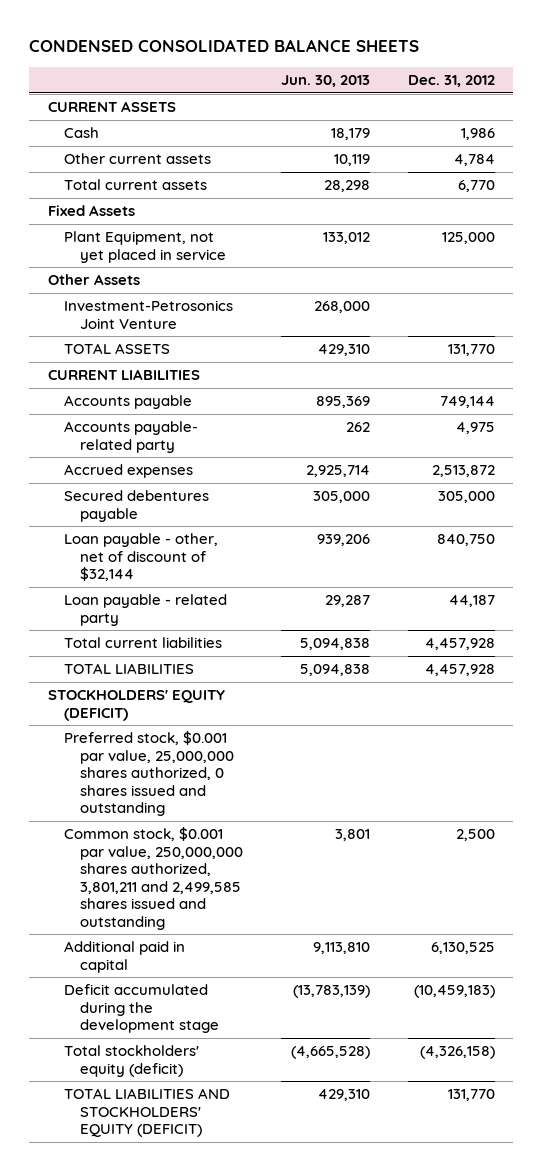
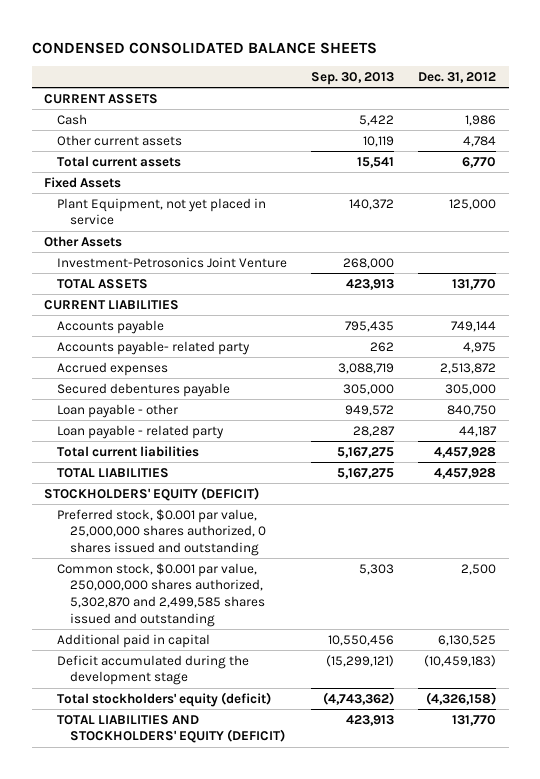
- | Jun. 30, 2013 | Dec. 31, 2012
+ | Sep. 30, 2013 | Dec. 31, 2012
- Loan payable - other, net of discount of $32,144 | 939,206 | 840,750
+ Loan payable - other | 949,572 | 840,750
- Common stock, $0.001 par value, 250,000,000 shares authorized, 3,801,211 and 2,499,585 shares issued and outstanding | 3,801 | 2,500
+ Common stock, $0.001 par value, 250,000,000 shares authorized, 5,302,870 and 2,499,585 shares issued and outstanding | 5,303 | 2,500

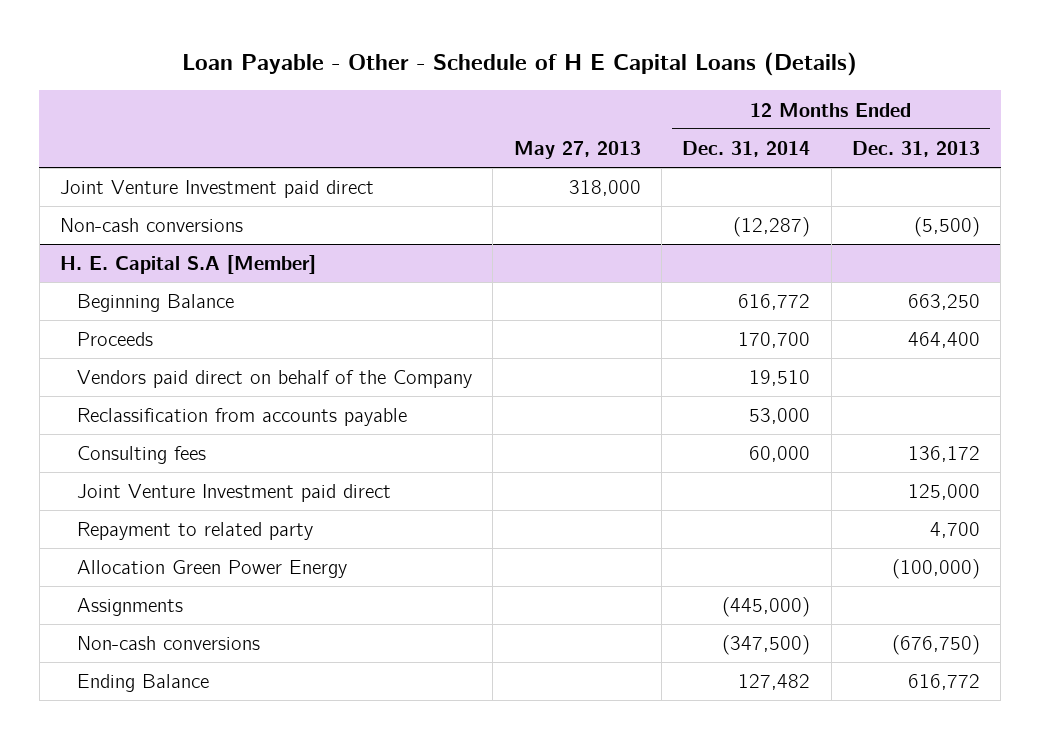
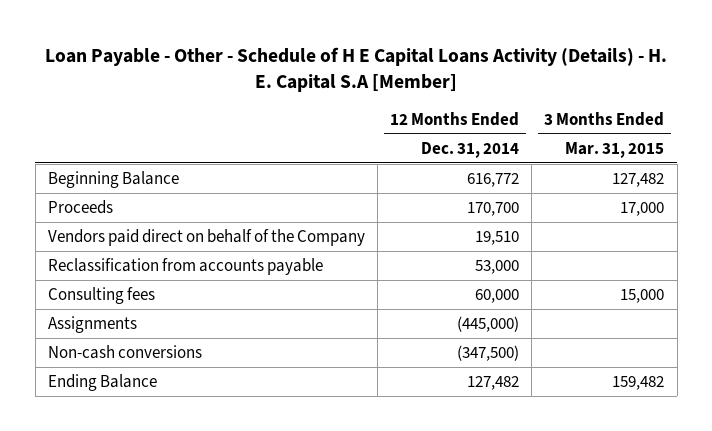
- Loan Payable - Other - Schedule of H E Capital Loans (Details)
+ Loan Payable - Other - Schedule of H E Capital Loans Activity (Details) - H. E. Capital S.A [Member]
- | May 27, 2013 | 12 Months Ended Dec. 31, 2014 | 12 Months Ended Dec. 31, 2013
+ | 12 Months Ended Dec. 31, 2014 | 3 Months Ended Mar. 31, 2015
- Joint Venture Investment paid direct | 318,000 | |
- Non-cash conversions | | (12,287) | (5,500)
- H. E. Capital S.A [Member]
- Joint Venture Investment paid direct | | | 125,000
- Repayment to related party | | | 4,700
- Allocation Green Power Energy | | | (100,000)

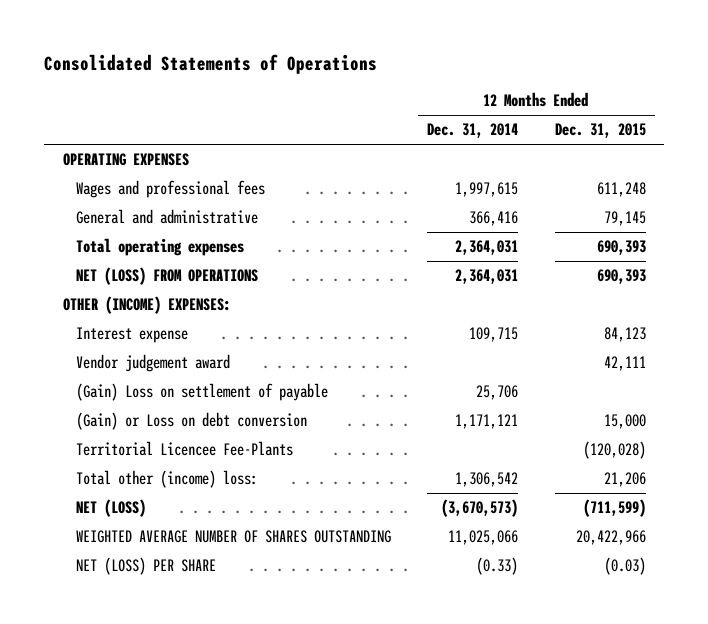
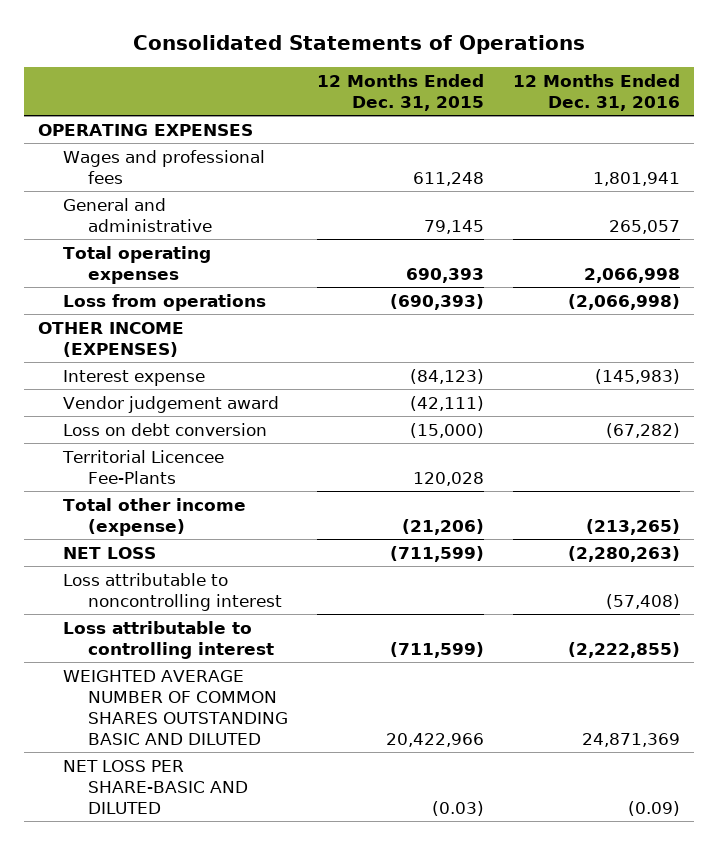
- | 12 Months Ended Dec. 31, 2014 | 12 Months Ended Dec. 31, 2015
+ | 12 Months Ended Dec. 31, 2015 | 12 Months Ended Dec. 31, 2016
- NET (LOSS) FROM OPERATIONS | 2,364,031 | 690,393
- OTHER (INCOME) EXPENSES:
- Interest expense | 109,715 | 84,123
- Vendor judgement award | | 42,111
- (Gain) Loss on settlement of payable | 25,706 |
- (Gain) or Loss on debt conversion | 1,171,121 | 15,000
- Territorial Licencee Fee-Plants | | (120,028)
- Total other (income) loss: | 1,306,542 | 21,206
- NET (LOSS) | (3,670,573) | (711,599)
- WEIGHTED AVERAGE NUMBER OF SHARES OUTSTANDING | 11,025,066 | 20,422,966
- NET (LOSS) PER SHARE | (0.33) | (0.03)
+ Loss from operations | (690,393) | (2,066,998)
+ OTHER INCOME (EXPENSES)
+ Interest expense | (84,123) | (145,983)
+ Vendor judgement award | (42,111) |
+ Loss on debt conversion | (15,000) | (67,282)
+ Territorial Licencee Fee-Plants | 120,028 |
+ Total other income (expense) | (21,206) | (213,265)
+ NET LOSS | (711,599) | (2,280,263)
+ Loss attributable to noncontrolling interest | | (57,408)
+ Loss attributable to controlling interest | (711,599) | (2,222,855)
+ WEIGHTED AVERAGE NUMBER OF COMMON SHARES OUTSTANDING BASIC AND DILUTED | 20,422,966 | 24,871,369
+ NET LOSS PER SHARE-BASIC AND DILUTED | (0.03) | (0.09)

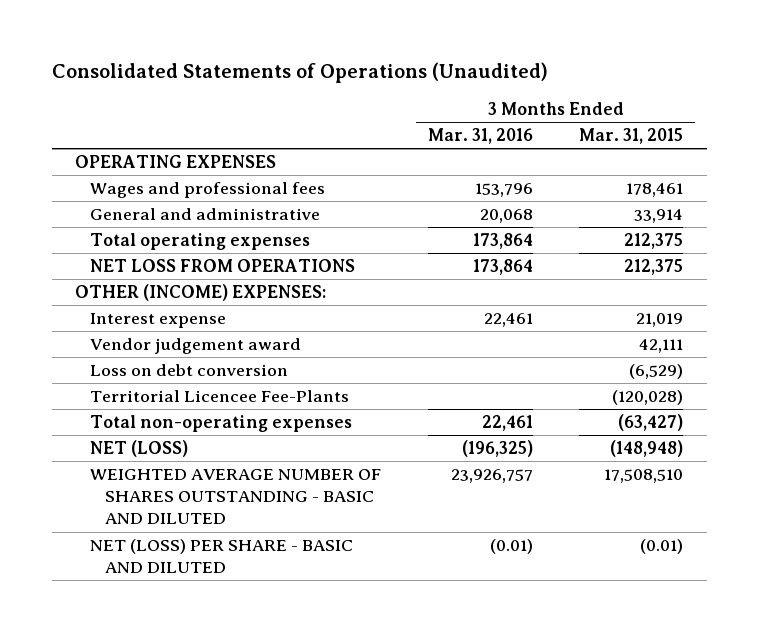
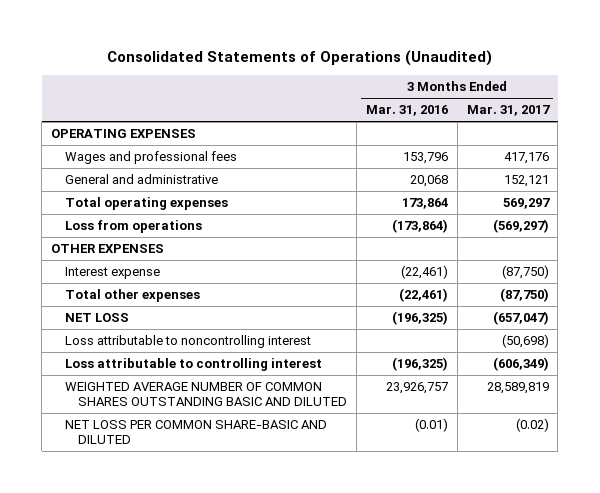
- | 3 Months Ended Mar. 31, 2016 | 3 Months Ended Mar. 31, 2015
+ | 3 Months Ended Mar. 31, 2016 | 3 Months Ended Mar. 31, 2017
- NET LOSS FROM OPERATIONS | 173,864 | 212,375
- OTHER (INCOME) EXPENSES:
- Interest expense | 22,461 | 21,019
- Vendor judgement award | | 42,111
- Loss on debt conversion | | (6,529)
- Territorial Licencee Fee-Plants | | (120,028)
- Total non-operating expenses | 22,461 | (63,427)
- NET (LOSS) | (196,325) | (148,948)
- WEIGHTED AVERAGE NUMBER OF SHARES OUTSTANDING - BASIC AND DILUTED | 23,926,757 | 17,508,510
- NET (LOSS) PER SHARE - BASIC AND DILUTED | (0.01) | (0.01)
+ Loss from operations | (173,864) | (569,297)
+ OTHER EXPENSES
+ Interest expense | (22,461) | (87,750)
+ Total other expenses | (22,461) | (87,750)
+ NET LOSS | (196,325) | (657,047)
+ Loss attributable to noncontrolling interest | | (50,698)
+ Loss attributable to controlling interest | (196,325) | (606,349)
+ WEIGHTED AVERAGE NUMBER OF COMMON SHARES OUTSTANDING BASIC AND DILUTED | 23,926,757 | 28,589,819
+ NET LOSS PER COMMON SHARE-BASIC AND DILUTED | (0.01) | (0.02)

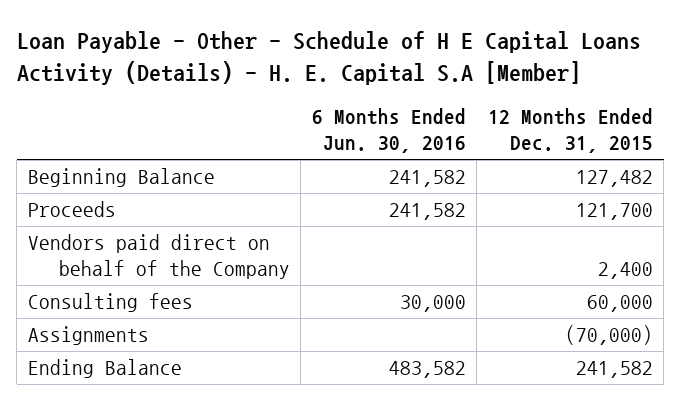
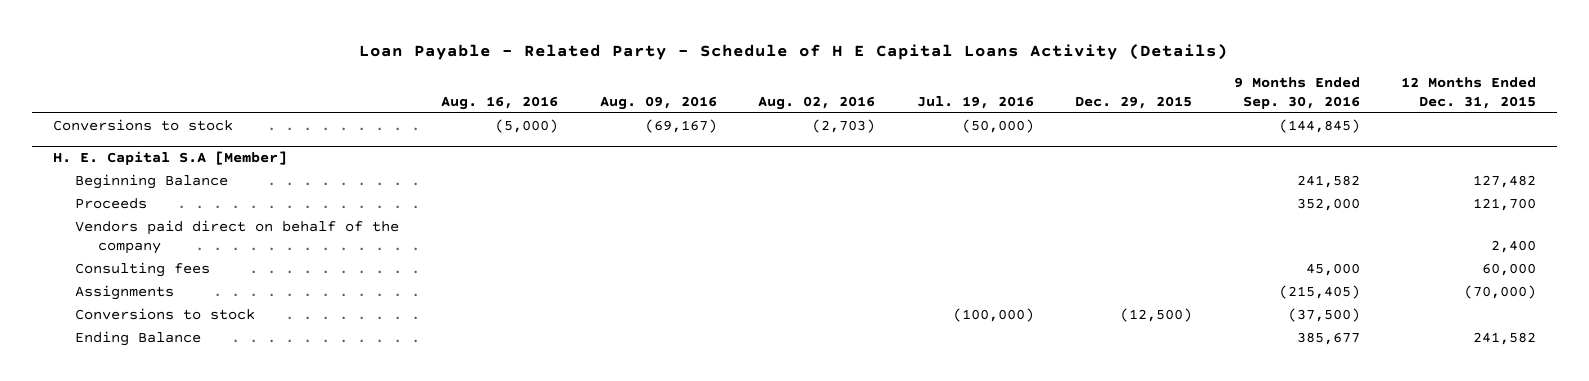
- Loan Payable - Other - Schedule of H E Capital Loans Activity (Details) - H. E. Capital S.A [Member]
+ Loan Payable - Related Party - Schedule of H E Capital Loans Activity (Details)
- | 6 Months Ended Jun. 30, 2016 | 12 Months Ended Dec. 31, 2015
+ | Aug. 16, 2016 | Aug. 09, 2016 | Aug. 02, 2016 | Jul. 19, 2016 | Dec. 29, 2015 | 9 Months Ended Sep. 30, 2016 | 12 Months Ended Dec. 31, 2015
+ Conversions to stock | (5,000) | (69,167) | (2,703) | (50,000) | | (144,845) |
+ H. E. Capital S.A [Member]
- Vendors paid direct on behalf of the Company | | 2,400
+ Vendors paid direct on behalf of the company | | | | | | | 2,400
+ Conversions to stock | | | | (100,000) | (12,500) | (37,500) |

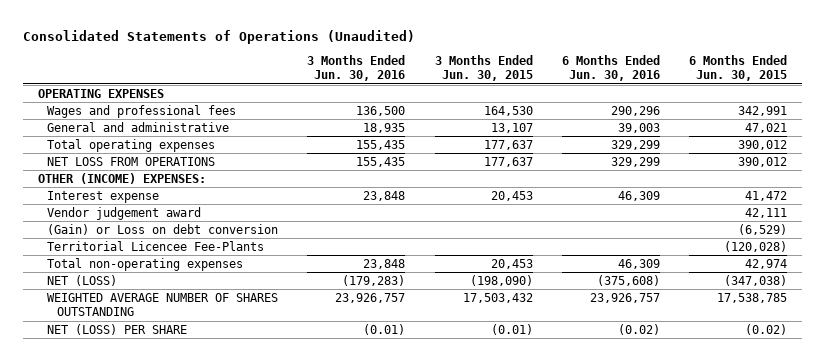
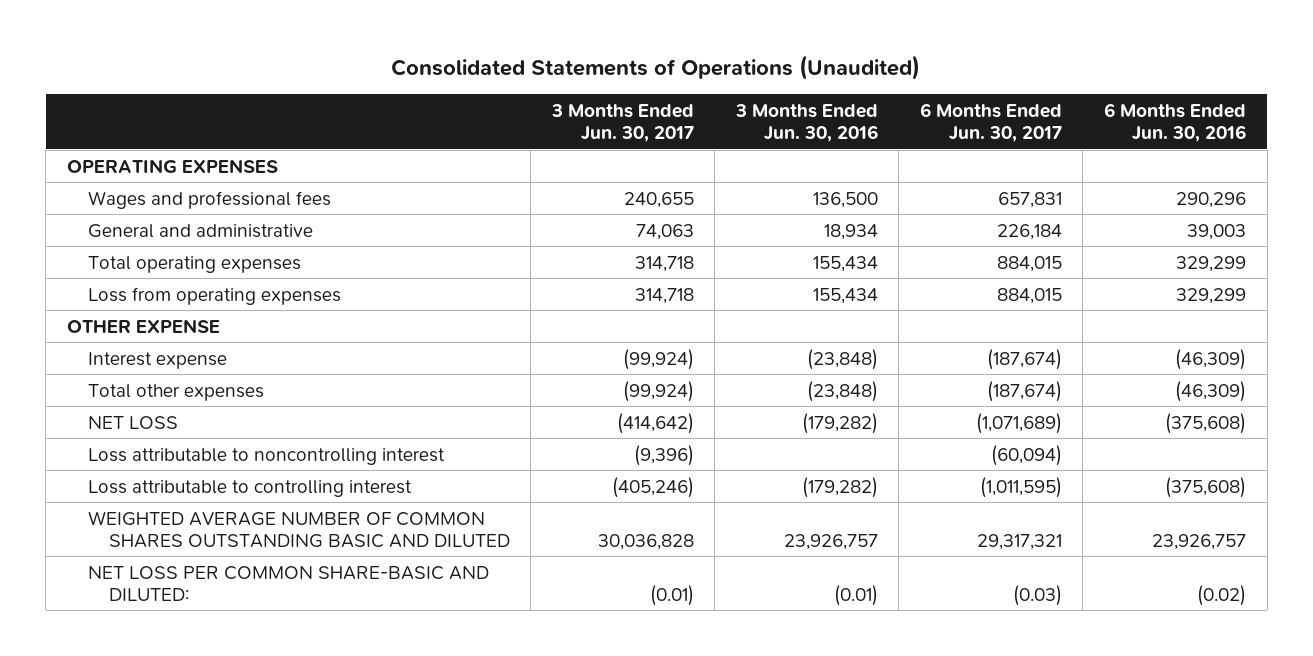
- | 3 Months Ended Jun. 30, 2016 | 3 Months Ended Jun. 30, 2015 | 6 Months Ended Jun. 30, 2016 | 6 Months Ended Jun. 30, 2015
+ | 3 Months Ended Jun. 30, 2017 | 3 Months Ended Jun. 30, 2016 | 6 Months Ended Jun. 30, 2017 | 6 Months Ended Jun. 30, 2016
- General and administrative | 18,935 | 13,107 | 39,003 | 47,021
- Total operating expenses | 155,435 | 177,637 | 329,299 | 390,012
- NET LOSS FROM OPERATIONS | 155,435 | 177,637 | 329,299 | 390,012
- OTHER (INCOME) EXPENSES:
- Interest expense | 23,848 | 20,453 | 46,309 | 41,472
- Vendor judgement award | | | | 42,111
- (Gain) or Loss on debt conversion | | | | (6,529)
- Territorial Licencee Fee-Plants | | | | (120,028)
- Total non-operating expenses | 23,848 | 20,453 | 46,309 | 42,974
- NET (LOSS) | (179,283) | (198,090) | (375,608) | (347,038)
- WEIGHTED AVERAGE NUMBER OF SHARES OUTSTANDING | 23,926,757 | 17,503,432 | 23,926,757 | 17,538,785
- NET (LOSS) PER SHARE | (0.01) | (0.01) | (0.02) | (0.02)
+ General and administrative | 74,063 | 18,934 | 226,184 | 39,003
+ Total operating expenses | 314,718 | 155,434 | 884,015 | 329,299
+ Loss from operating expenses | 314,718 | 155,434 | 884,015 | 329,299
+ OTHER EXPENSE
+ Interest expense | (99,924) | (23,848) | (187,674) | (46,309)
+ Total other expenses | (99,924) | (23,848) | (187,674) | (46,309)
+ NET LOSS | (414,642) | (179,282) | (1,071,689) | (375,608)
+ Loss attributable to noncontrolling interest | (9,396) | | (60,094) |
+ Loss attributable to controlling interest | (405,246) | (179,282) | (1,011,595) | (375,608)
+ WEIGHTED AVERAGE NUMBER OF COMMON SHARES OUTSTANDING BASIC AND DILUTED | 30,036,828 | 23,926,757 | 29,317,321 | 23,926,757
+ NET LOSS PER COMMON SHARE-BASIC AND DILUTED: | (0.01) | (0.01) | (0.03) | (0.02)

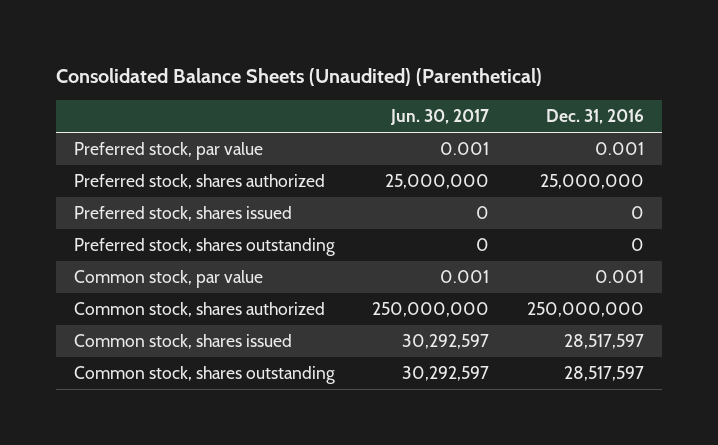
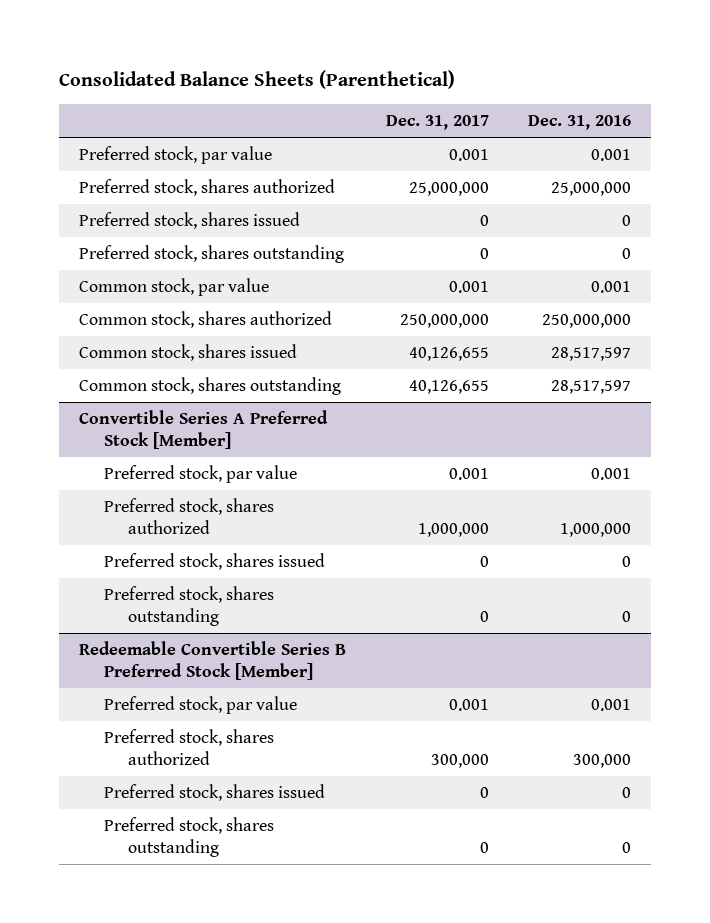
- Consolidated Balance Sheets (Unaudited) (Parenthetical)
+ Consolidated Balance Sheets (Parenthetical)
- | Jun. 30, 2017 | Dec. 31, 2016
+ | Dec. 31, 2017 | Dec. 31, 2016
+ Convertible Series A Preferred Stock [Member]
+ Preferred stock, par value | 0.001 | 0.001
+ Preferred stock, shares authorized | 1,000,000 | 1,000,000
+ Preferred stock, shares issued | 0 | 0
+ Preferred stock, shares outstanding | 0 | 0
+ Redeemable Convertible Series B Preferred Stock [Member]
+ Preferred stock, par value | 0.001 | 0.001
+ Preferred stock, shares authorized | 300,000 | 300,000
+ Preferred stock, shares issued | 0 | 0
+ Preferred stock, shares outstanding | 0 | 0

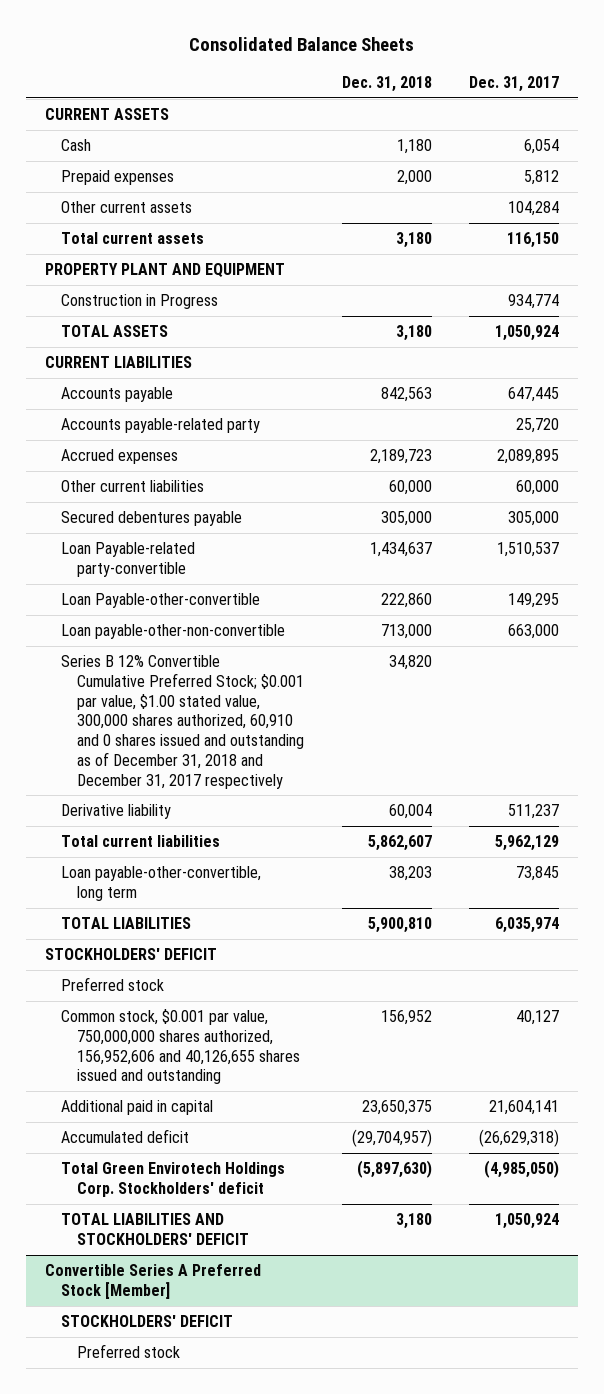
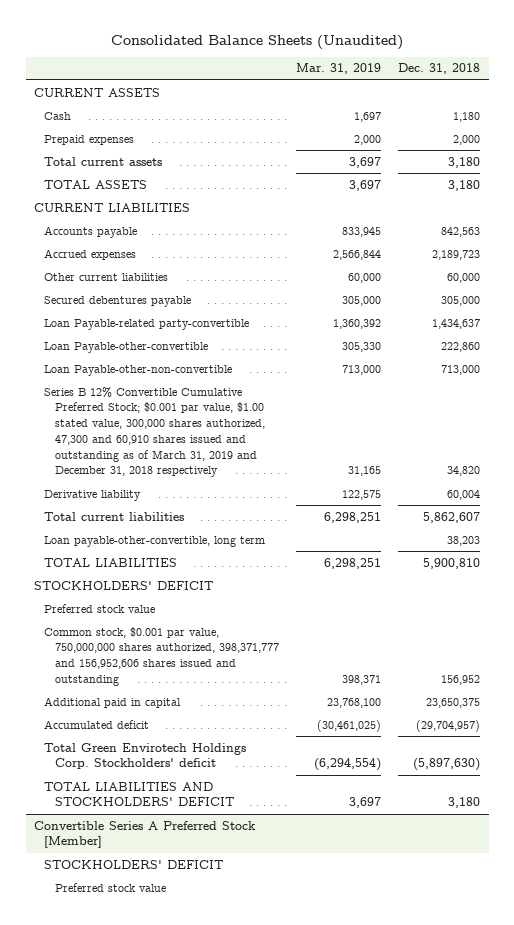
- Consolidated Balance Sheets
+ Consolidated Balance Sheets (Unaudited)
- | Dec. 31, 2018 | Dec. 31, 2017
+ | Mar. 31, 2019 | Dec. 31, 2018
- Other current assets | | 104,284
- PROPERTY PLANT AND EQUIPMENT
- Construction in Progress | | 934,774
- Accounts payable-related party | | 25,720
- Loan payable-other-non-convertible | 713,000 | 663,000
- Series B 12% Convertible Cumulative Preferred Stock; $0.001 par value, $1.00 stated value, 300,000 shares authorized, 60,910 and 0 shares issued and outstanding as of December 31, 2018 and December 31, 2017 respectively | 34,820 |
+ Loan Payable-other-non-convertible | 713,000 | 713,000
+ Series B 12% Convertible Cumulative Preferred Stock; $0.001 par value, $1.00 stated value, 300,000 shares authorized, 47,300 and 60,910 shares issued and outstanding as of March 31, 2019 and December 31, 2018 respectively | 31,165 | 34,820
- Preferred stock
- Common stock, $0.001 par value, 750,000,000 shares authorized, 156,952,606 and 40,126,655 shares issued and outstanding | 156,952 | 40,127
+ Preferred stock value
+ Common stock, $0.001 par value, 750,000,000 shares authorized, 398,371,777 and 156,952,606 shares issued and outstanding | 398,371 | 156,952
@ Convertible Series A Preferred Stock [Member]
- Preferred stock
+ Preferred stock value

